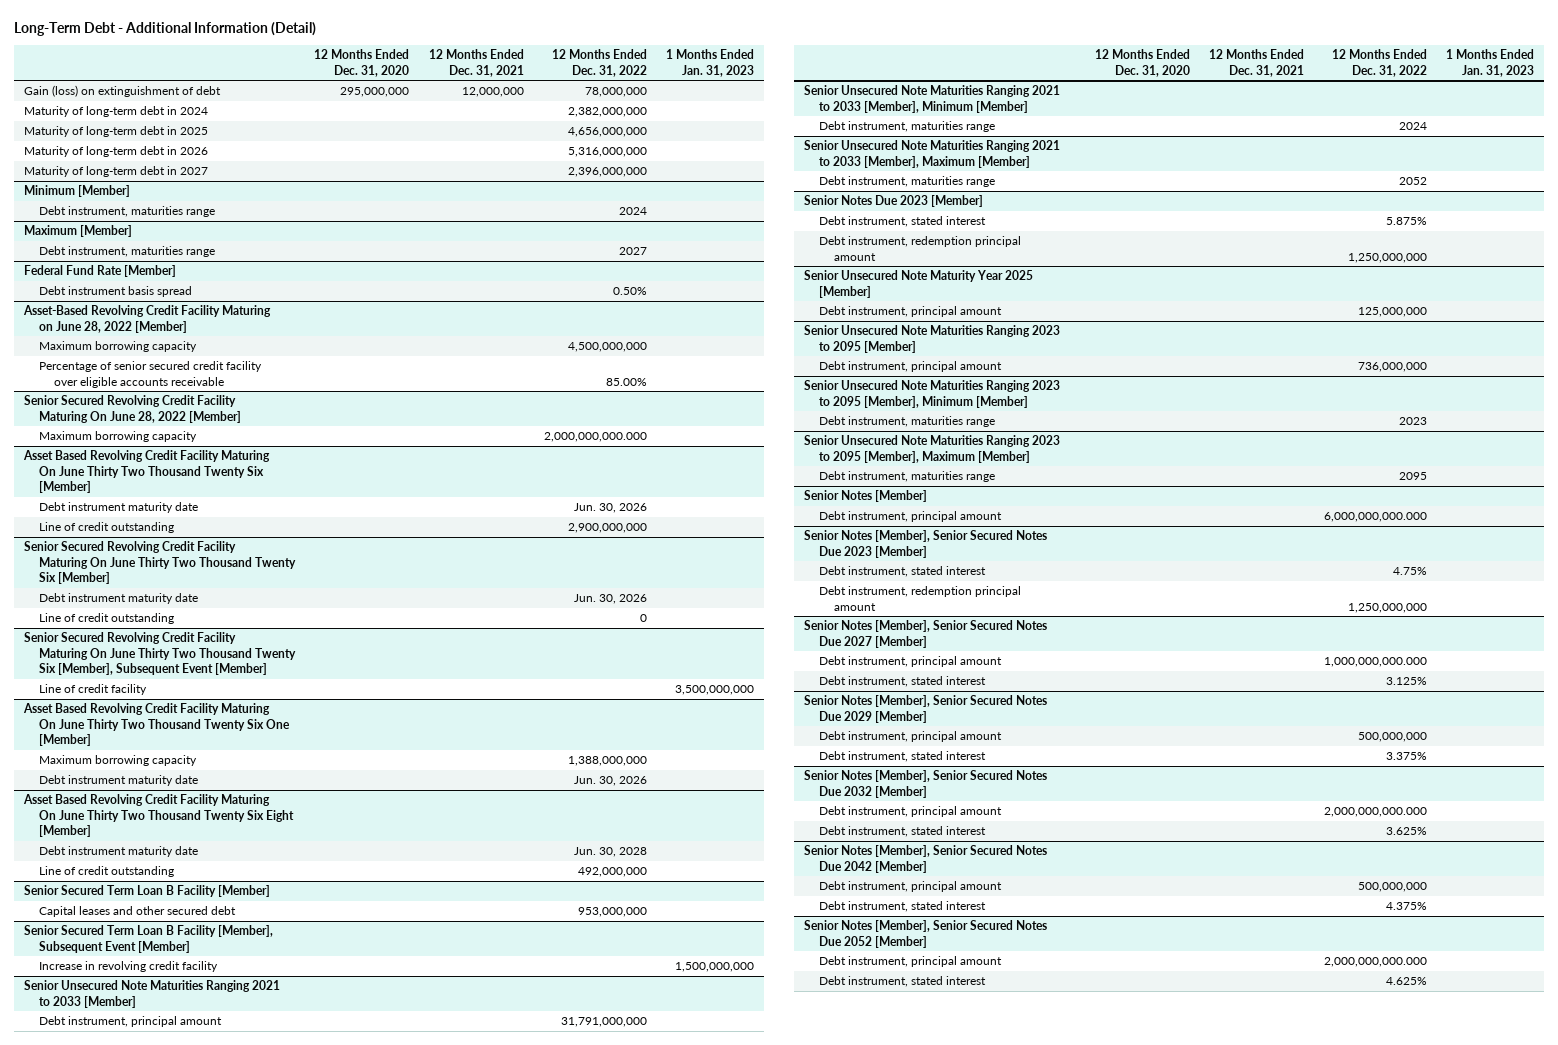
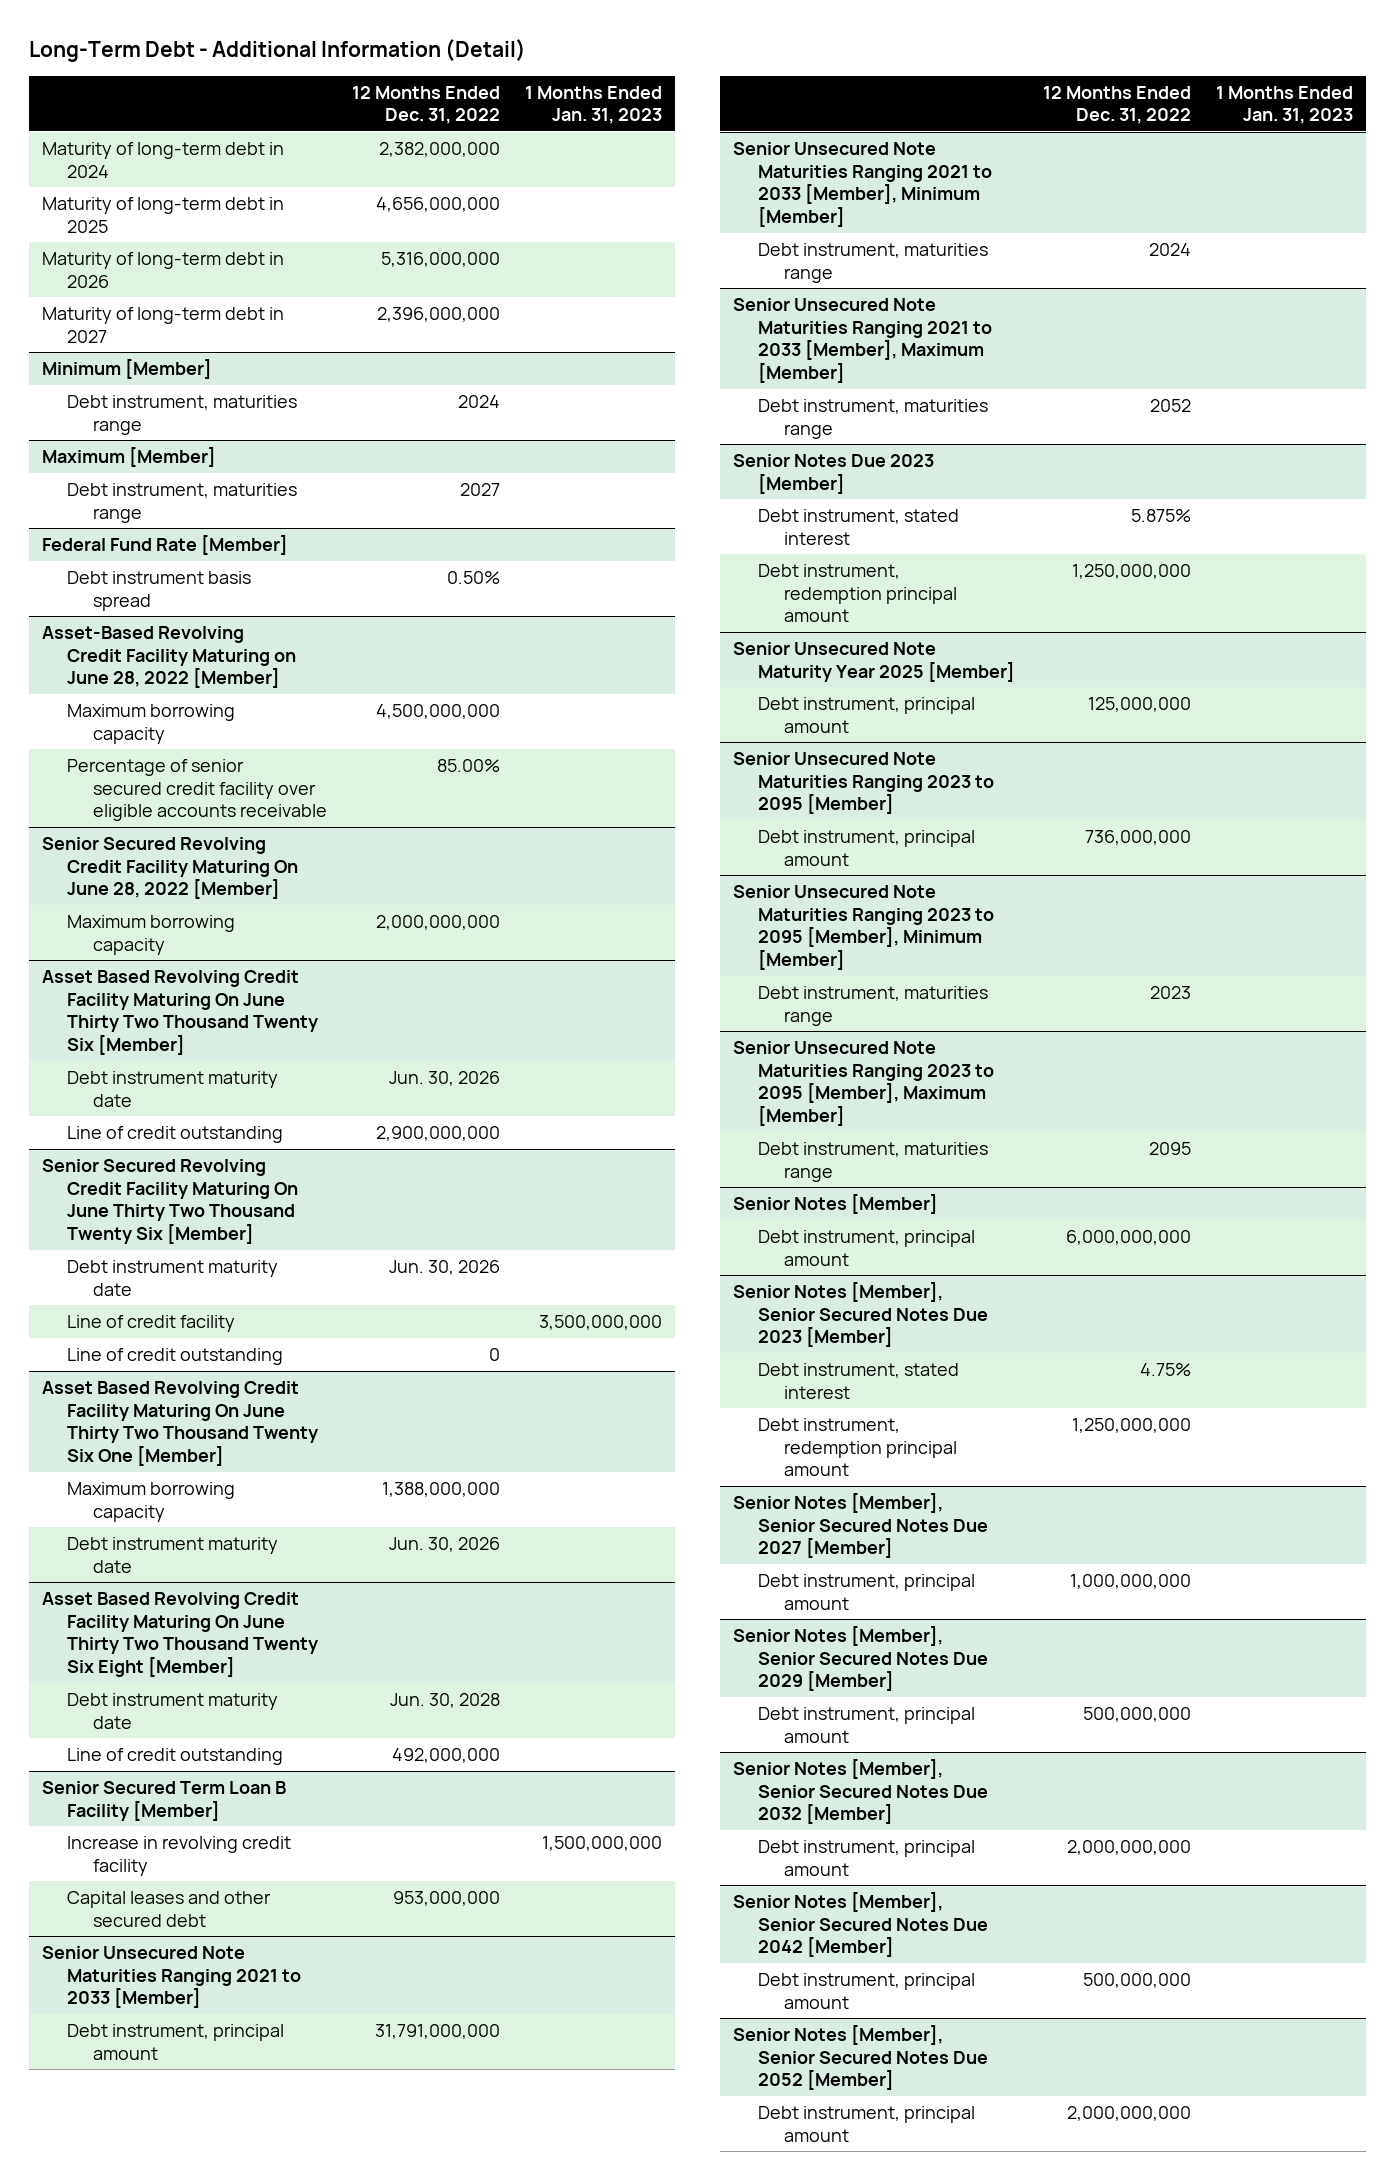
- | 12 Months Ended Dec. 31, 2020 | 12 Months Ended Dec. 31, 2021 | 12 Months Ended Dec. 31, 2022 | 1 Months Ended Jan. 31, 2023
+ | 12 Months Ended Dec. 31, 2022 | 1 Months Ended Jan. 31, 2023
- Gain (loss) on extinguishment of debt | 295,000,000 | 12,000,000 | 78,000,000 |
@ Senior Secured Revolving Credit Facility Maturing On June 28, 2022 [Member]
- Maximum borrowing capacity | | | 2,000,000,000.000 |
+ Maximum borrowing capacity | 2,000,000,000 |
- Senior Secured Revolving Credit Facility Maturing On June Thirty Two Thousand Twenty Six [Member], Subsequent Event [Member]
@ Senior Secured Revolving Credit Facility Maturing On June Thirty Two Thousand Twenty Six [Member]
moved down: Line of credit outstanding | 0 |
- Senior Secured Term Loan B Facility [Member], Subsequent Event [Member]
@ Senior Secured Term Loan B Facility [Member]
moved down: Capital leases and other secured debt | 953,000,000 |
@ Senior Notes [Member]
- Debt instrument, principal amount | | | 6,000,000,000.000 |
+ Debt instrument, principal amount | 6,000,000,000 |
@ Senior Notes [Member], Senior Secured Notes Due 2027 [Member]
- Debt instrument, principal amount | | | 1,000,000,000.000 |
- Debt instrument, stated interest | | | 3.125% |
+ Debt instrument, principal amount | 1,000,000,000 |
@ Senior Notes [Member], Senior Secured Notes Due 2029 [Member]
- Debt instrument, stated interest | | | 3.375% |
@ Senior Notes [Member], Senior Secured Notes Due 2032 [Member]
- Debt instrument, principal amount | | | 2,000,000,000.000 |
- Debt instrument, stated interest | | | 3.625% |
+ Debt instrument, principal amount | 2,000,000,000 |
@ Senior Notes [Member], Senior Secured Notes Due 2042 [Member]
- Debt instrument, stated interest | | | 4.375% |
@ Senior Notes [Member], Senior Secured Notes Due 2052 [Member]
- Debt instrument, principal amount | | | 2,000,000,000.000 |
- Debt instrument, stated interest | | | 4.625% |
+ Debt instrument, principal amount | 2,000,000,000 |

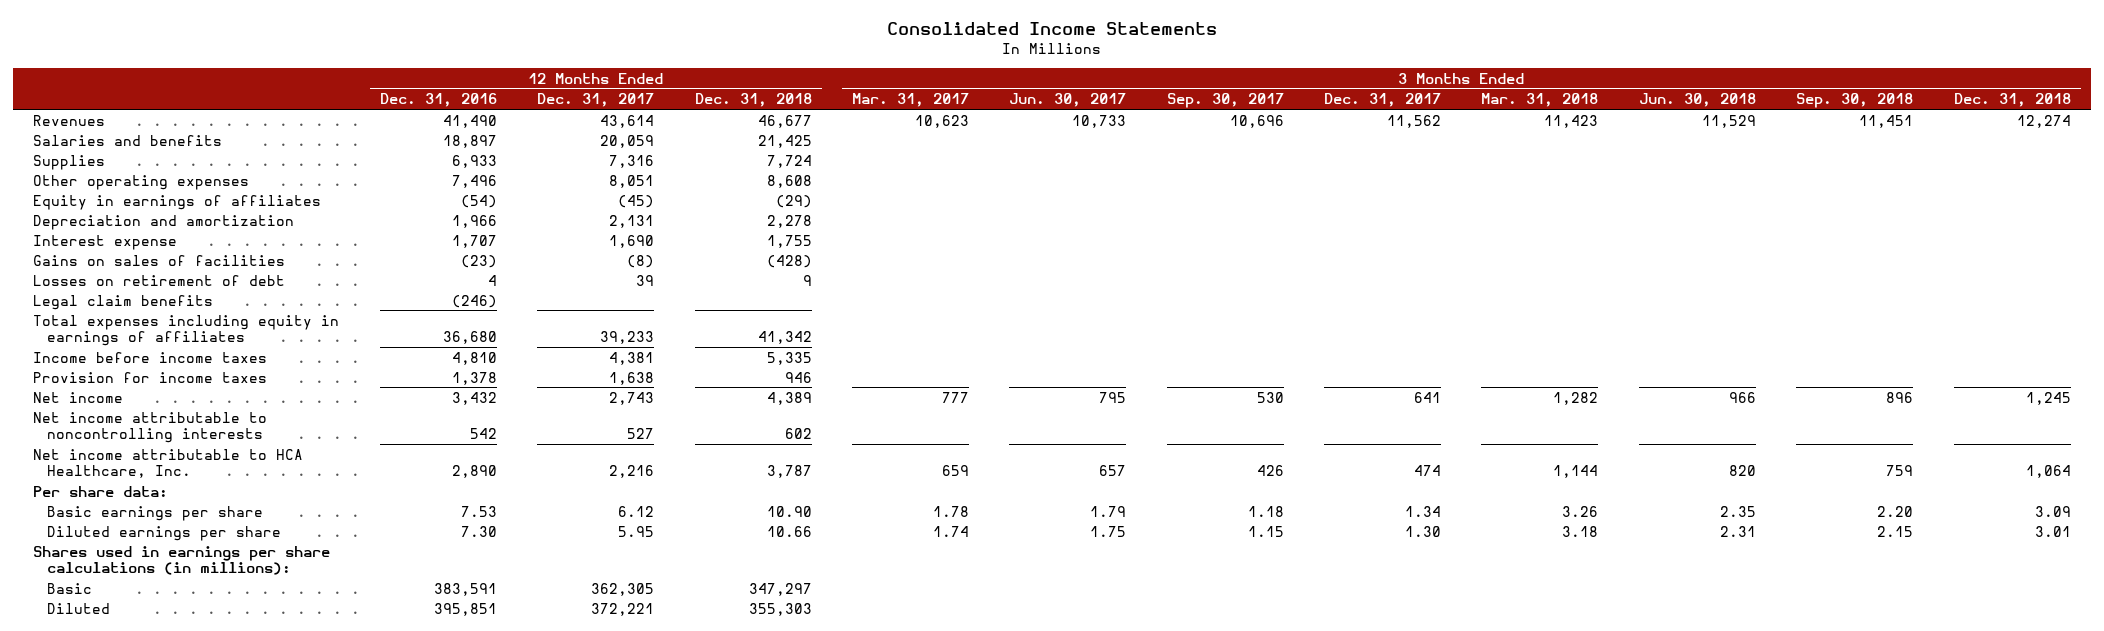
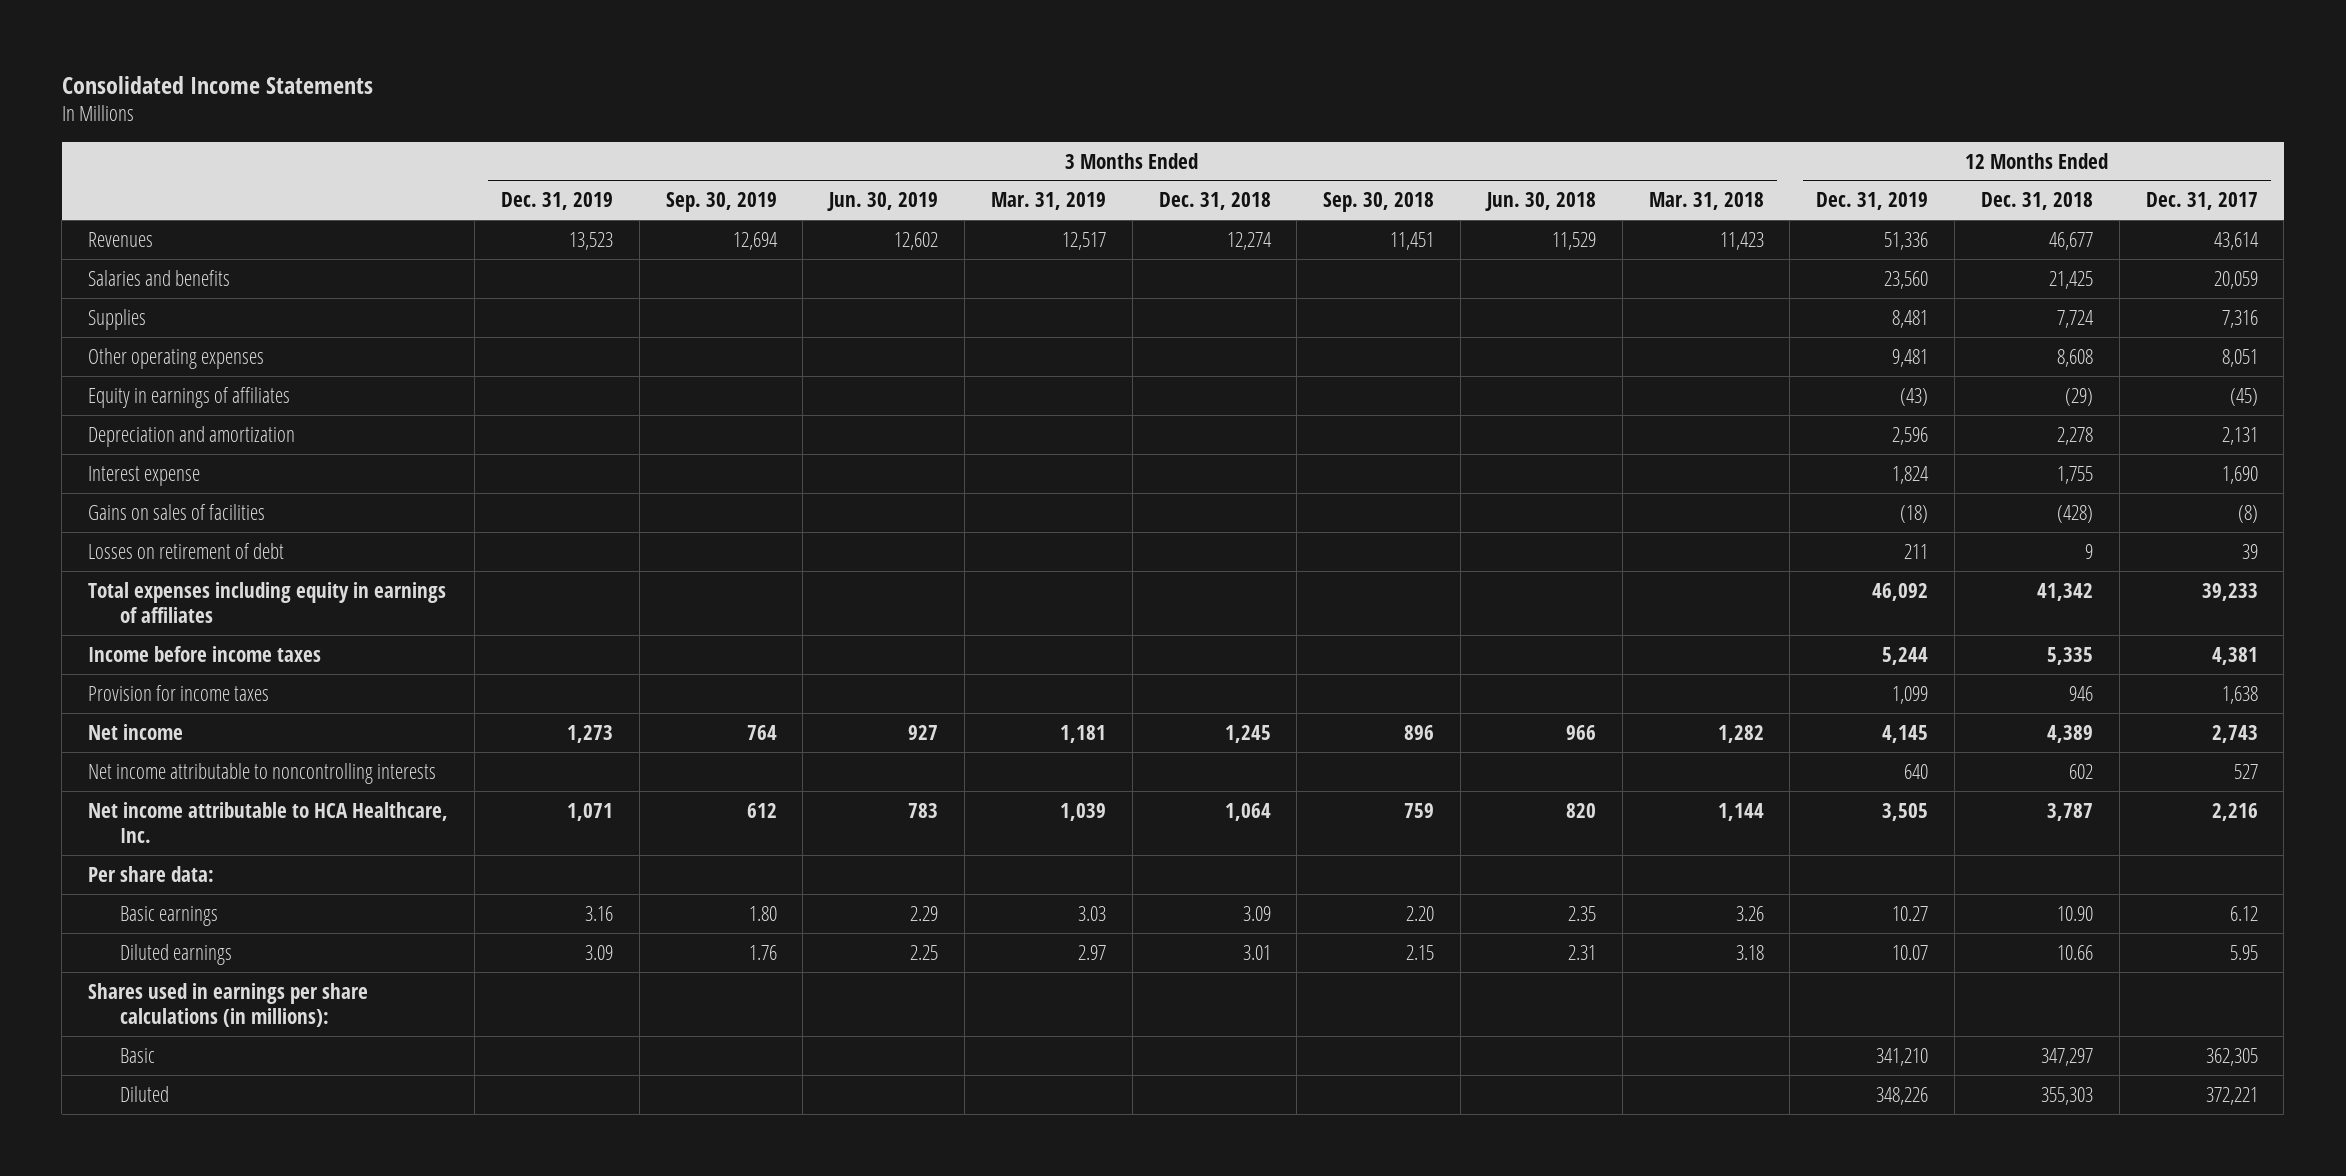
- | 12 Months Ended Dec. 31, 2016 | 12 Months Ended Dec. 31, 2017 | 12 Months Ended Dec. 31, 2018 | 3 Months Ended Mar. 31, 2017 | 3 Months Ended Jun. 30, 2017 | 3 Months Ended Sep. 30, 2017 | 3 Months Ended Dec. 31, 2017 | 3 Months Ended Mar. 31, 2018 | 3 Months Ended Jun. 30, 2018 | 3 Months Ended Sep. 30, 2018 | 3 Months Ended Dec. 31, 2018
+ | 3 Months Ended Dec. 31, 2019 | 3 Months Ended Sep. 30, 2019 | 3 Months Ended Jun. 30, 2019 | 3 Months Ended Mar. 31, 2019 | 3 Months Ended Dec. 31, 2018 | 3 Months Ended Sep. 30, 2018 | 3 Months Ended Jun. 30, 2018 | 3 Months Ended Mar. 31, 2018 | 12 Months Ended Dec. 31, 2019 | 12 Months Ended Dec. 31, 2018 | 12 Months Ended Dec. 31, 2017
- Legal claim benefits | (246) | | | | | | | | | |
- Basic earnings per share | 7.53 | 6.12 | 10.90 | 1.78 | 1.79 | 1.18 | 1.34 | 3.26 | 2.35 | 2.20 | 3.09
- Diluted earnings per share | 7.30 | 5.95 | 10.66 | 1.74 | 1.75 | 1.15 | 1.30 | 3.18 | 2.31 | 2.15 | 3.01
+ Basic earnings | 3.16 | 1.80 | 2.29 | 3.03 | 3.09 | 2.20 | 2.35 | 3.26 | 10.27 | 10.90 | 6.12
+ Diluted earnings | 3.09 | 1.76 | 2.25 | 2.97 | 3.01 | 2.15 | 2.31 | 3.18 | 10.07 | 10.66 | 5.95

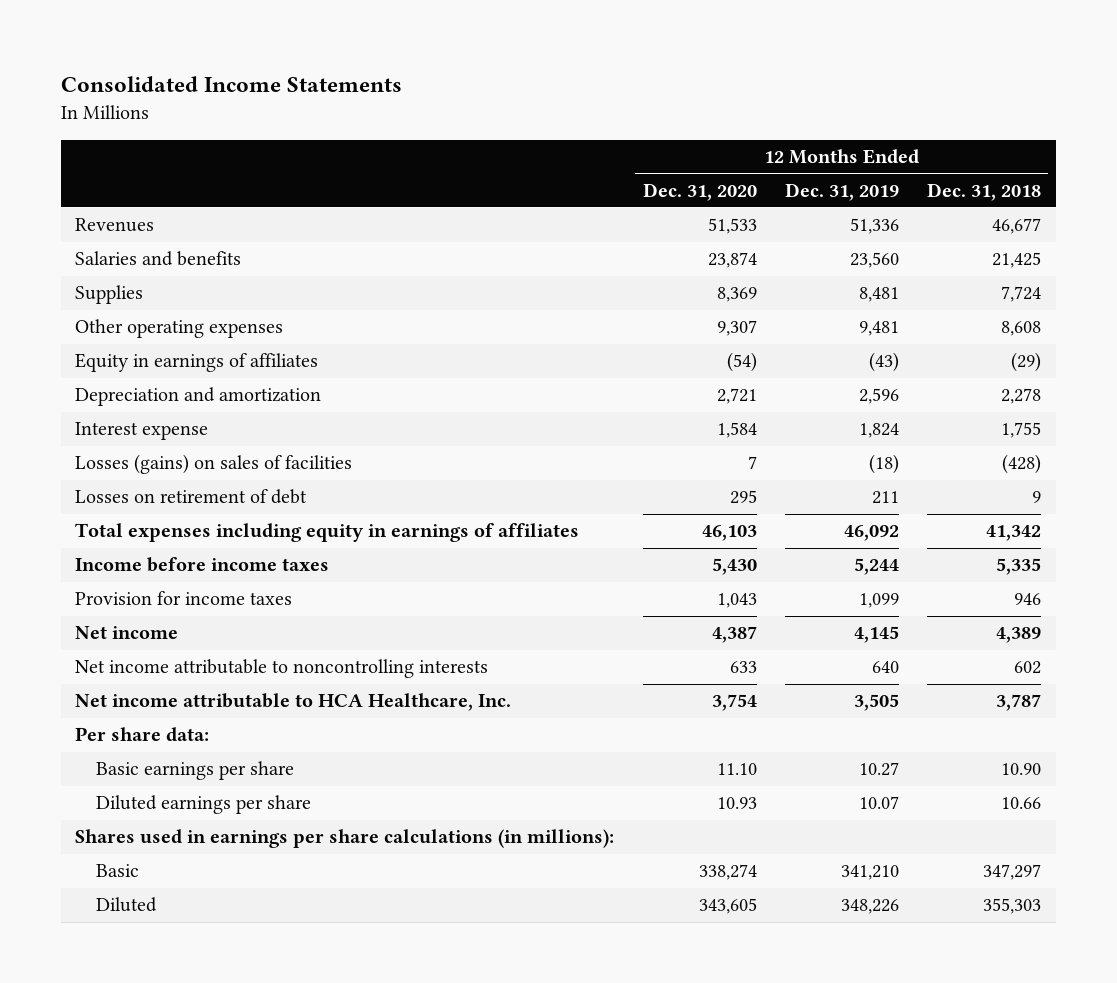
- | 3 Months Ended Dec. 31, 2019 | 3 Months Ended Sep. 30, 2019 | 3 Months Ended Jun. 30, 2019 | 3 Months Ended Mar. 31, 2019 | 3 Months Ended Dec. 31, 2018 | 3 Months Ended Sep. 30, 2018 | 3 Months Ended Jun. 30, 2018 | 3 Months Ended Mar. 31, 2018 | 12 Months Ended Dec. 31, 2019 | 12 Months Ended Dec. 31, 2018 | 12 Months Ended Dec. 31, 2017
+ | 12 Months Ended Dec. 31, 2020 | 12 Months Ended Dec. 31, 2019 | 12 Months Ended Dec. 31, 2018
- Gains on sales of facilities | | | | | | | | | (18) | (428) | (8)
+ Losses (gains) on sales of facilities | 7 | (18) | (428)
- Basic earnings | 3.16 | 1.80 | 2.29 | 3.03 | 3.09 | 2.20 | 2.35 | 3.26 | 10.27 | 10.90 | 6.12
- Diluted earnings | 3.09 | 1.76 | 2.25 | 2.97 | 3.01 | 2.15 | 2.31 | 3.18 | 10.07 | 10.66 | 5.95
+ Basic earnings per share | 11.10 | 10.27 | 10.90
+ Diluted earnings per share | 10.93 | 10.07 | 10.66

